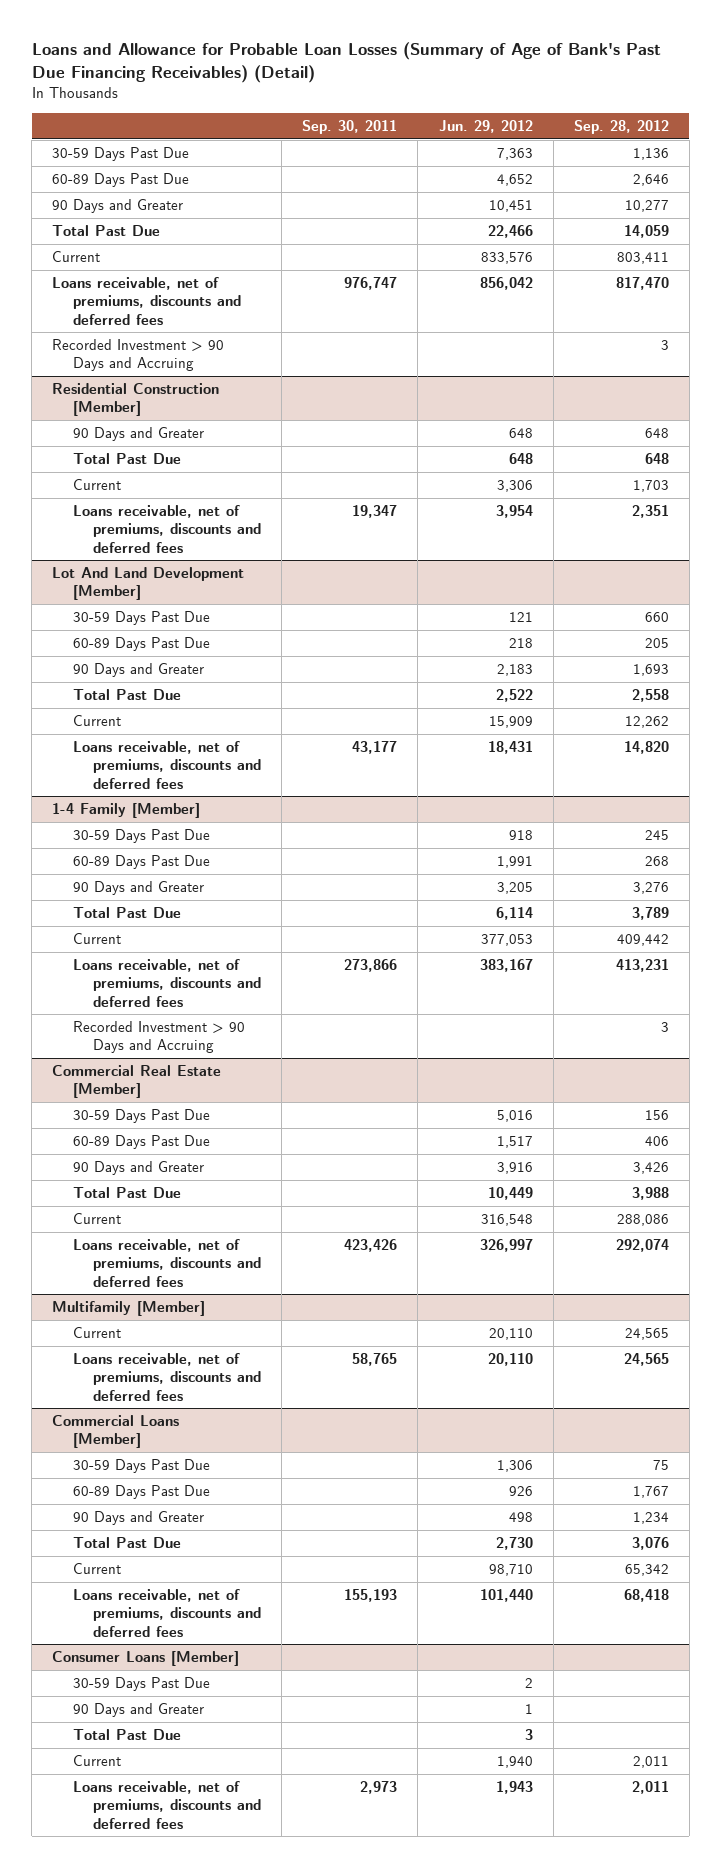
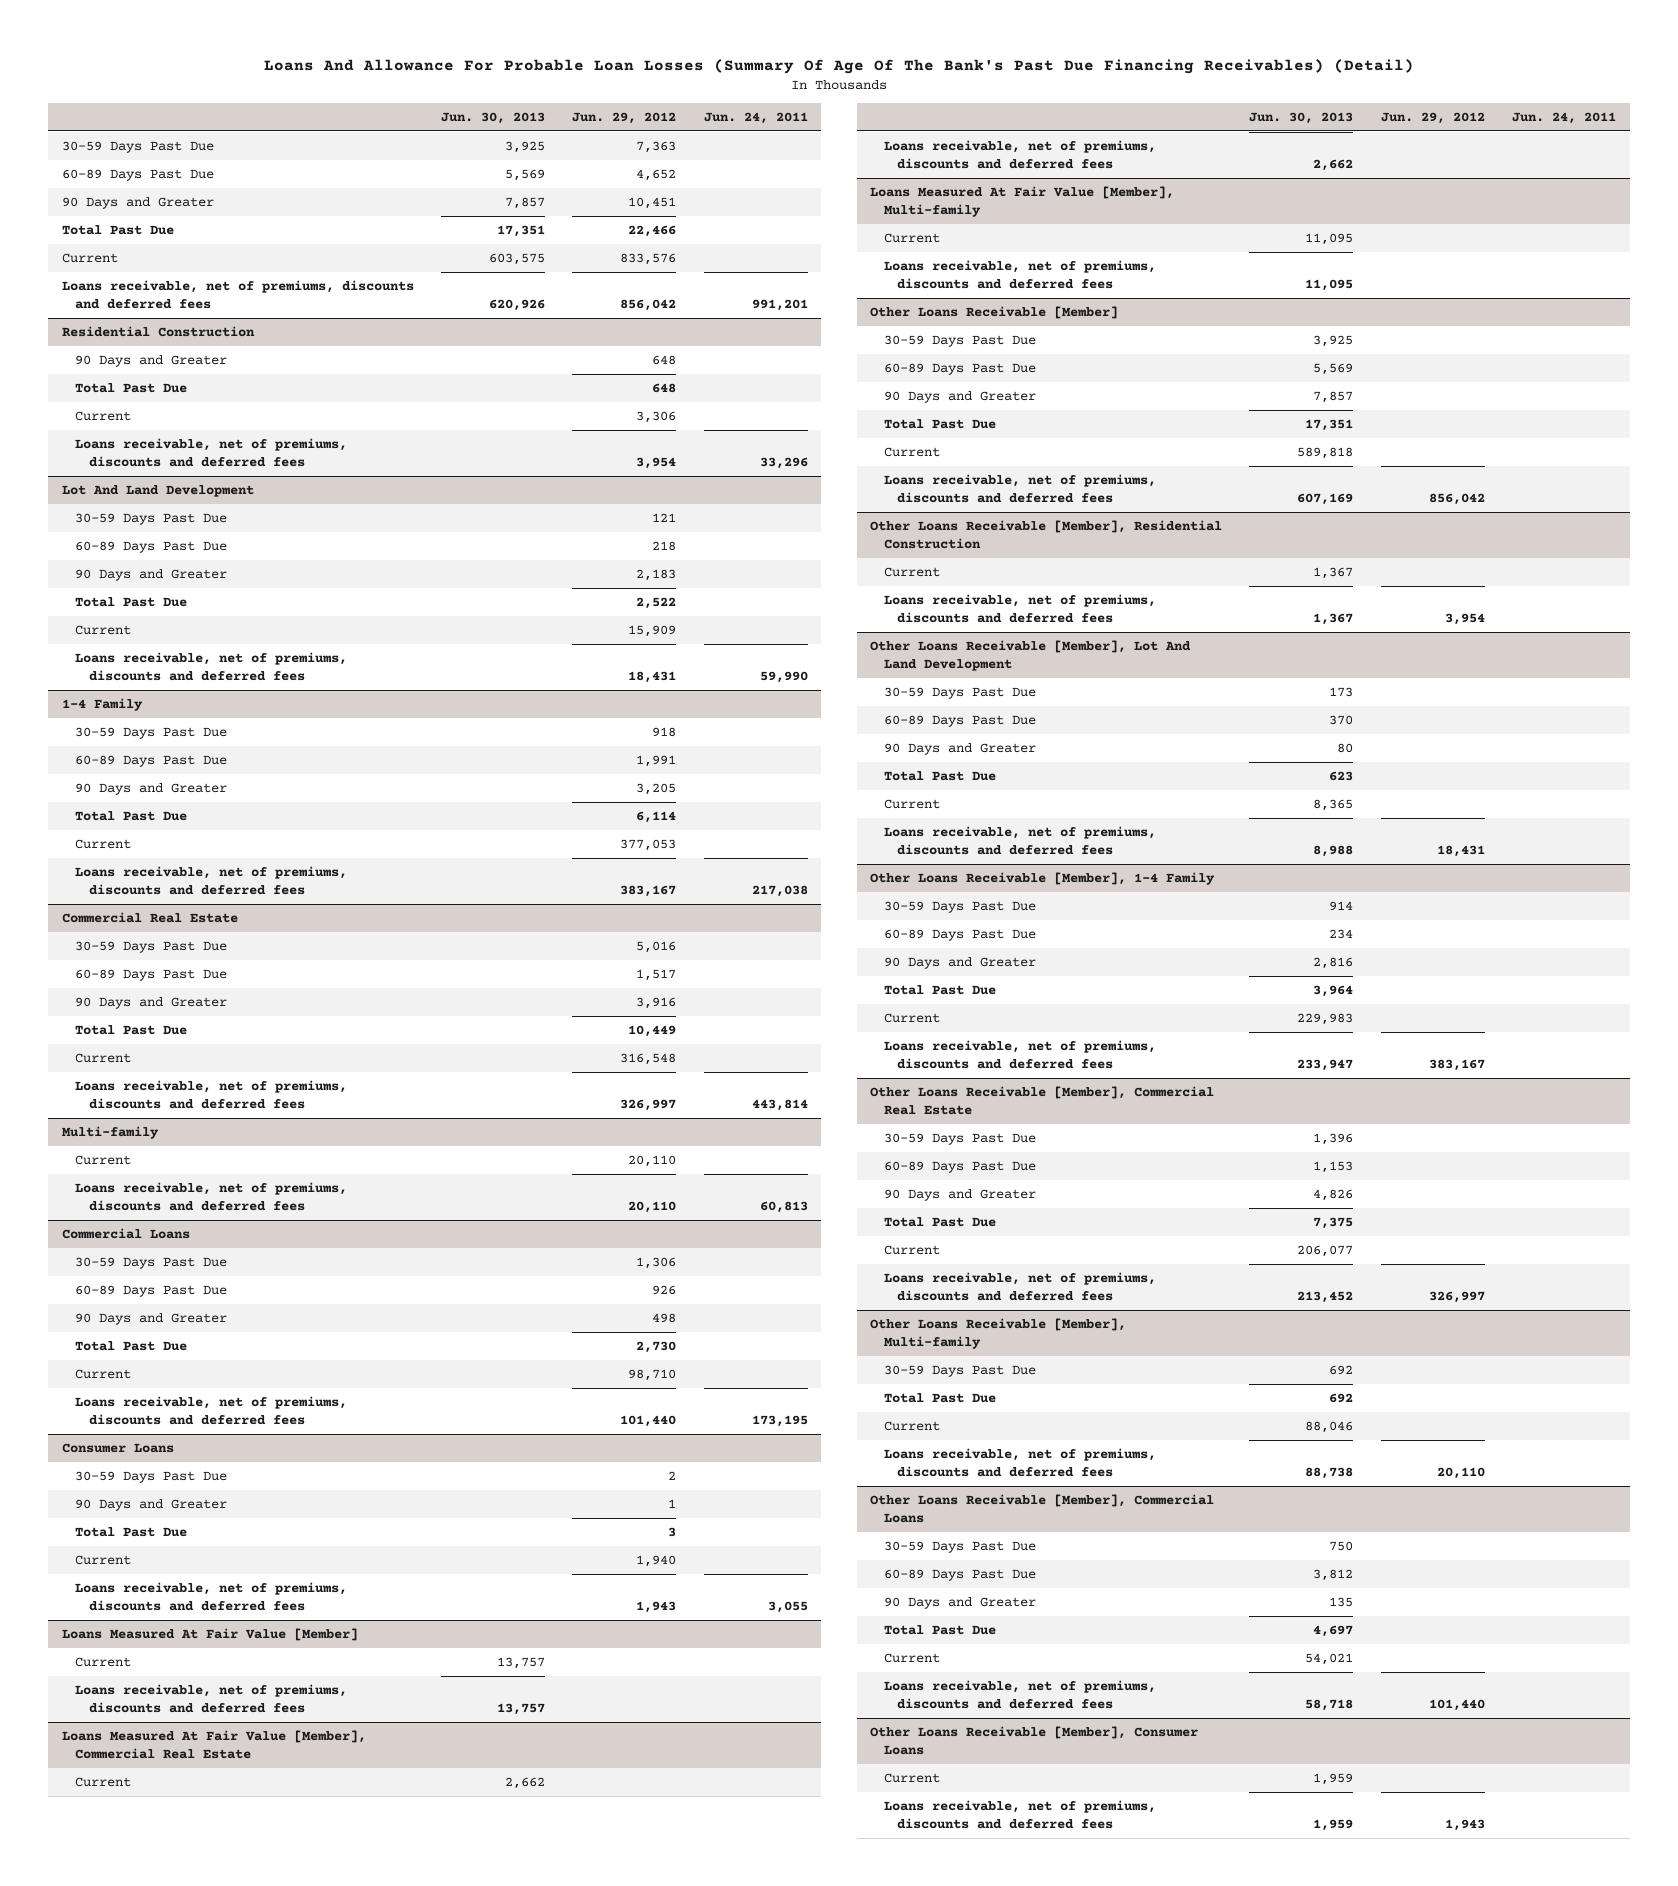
- Loans and Allowance for Probable Loan Losses (Summary of Age of Bank's Past Due Financing Receivables) (Detail)
+ Loans And Allowance For Probable Loan Losses (Summary Of Age Of The Bank's Past Due Financing Receivables) (Detail)
- | Sep. 30, 2011 | Jun. 29, 2012 | Sep. 28, 2012
+ | Jun. 30, 2013 | Jun. 29, 2012 | Jun. 24, 2011
- Recorded Investment > 90 Days and Accruing | | | 3
- Residential Construction [Member]
+ Residential Construction
- Lot And Land Development [Member]
+ Lot And Land Development
- 1-4 Family [Member]
+ 1-4 Family
- Recorded Investment > 90 Days and Accruing | | | 3
- Commercial Real Estate [Member]
+ Commercial Real Estate
- Multifamily [Member]
+ Multi-family
- Commercial Loans [Member]
+ Commercial Loans
- Consumer Loans [Member]
+ Consumer Loans
+ Loans Measured At Fair Value [Member]
+ Current | 13,757 | |
+ Loans receivable, net of premiums, discounts and deferred fees | 13,757 | |
+ Loans Measured At Fair Value [Member], Commercial Real Estate
+ Current | 2,662 | |
+ Loans receivable, net of premiums, discounts and deferred fees | 2,662 | |
+ Loans Measured At Fair Value [Member], Multi-family
+ Current | 11,095 | |
+ Loans receivable, net of premiums, discounts and deferred fees | 11,095 | |
+ Other Loans Receivable [Member]
+ 30-59 Days Past Due | 3,925 | |
+ 60-89 Days Past Due | 5,569 | |
+ 90 Days and Greater | 7,857 | |
+ Total Past Due | 17,351 | |
+ Current | 589,818 | |
+ Loans receivable, net of premiums, discounts and deferred fees | 607,169 | 856,042 |
+ Other Loans Receivable [Member], Residential Construction
+ Current | 1,367 | |
+ Loans receivable, net of premiums, discounts and deferred fees | 1,367 | 3,954 |
+ Other Loans Receivable [Member], Lot And Land Development
+ 30-59 Days Past Due | 173 | |
+ 60-89 Days Past Due | 370 | |
+ 90 Days and Greater | 80 | |
+ Total Past Due | 623 | |
+ Current | 8,365 | |
+ Loans receivable, net of premiums, discounts and deferred fees | 8,988 | 18,431 |
+ Other Loans Receivable [Member], 1-4 Family
+ 30-59 Days Past Due | 914 | |
+ 60-89 Days Past Due | 234 | |
+ 90 Days and Greater | 2,816 | |
+ Total Past Due | 3,964 | |
+ Current | 229,983 | |
+ Loans receivable, net of premiums, discounts and deferred fees | 233,947 | 383,167 |
+ Other Loans Receivable [Member], Commercial Real Estate
+ 30-59 Days Past Due | 1,396 | |
+ 60-89 Days Past Due | 1,153 | |
+ 90 Days and Greater | 4,826 | |
+ Total Past Due | 7,375 | |
+ Current | 206,077 | |
+ Loans receivable, net of premiums, discounts and deferred fees | 213,452 | 326,997 |
+ Other Loans Receivable [Member], Multi-family
+ 30-59 Days Past Due | 692 | |
+ Total Past Due | 692 | |
+ Current | 88,046 | |
+ Loans receivable, net of premiums, discounts and deferred fees | 88,738 | 20,110 |
+ Other Loans Receivable [Member], Commercial Loans
+ 30-59 Days Past Due | 750 | |
+ 60-89 Days Past Due | 3,812 | |
+ 90 Days and Greater | 135 | |
+ Total Past Due | 4,697 | |
+ Current | 54,021 | |
+ Loans receivable, net of premiums, discounts and deferred fees | 58,718 | 101,440 |
+ Other Loans Receivable [Member], Consumer Loans
+ Current | 1,959 | |
+ Loans receivable, net of premiums, discounts and deferred fees | 1,959 | 1,943 |

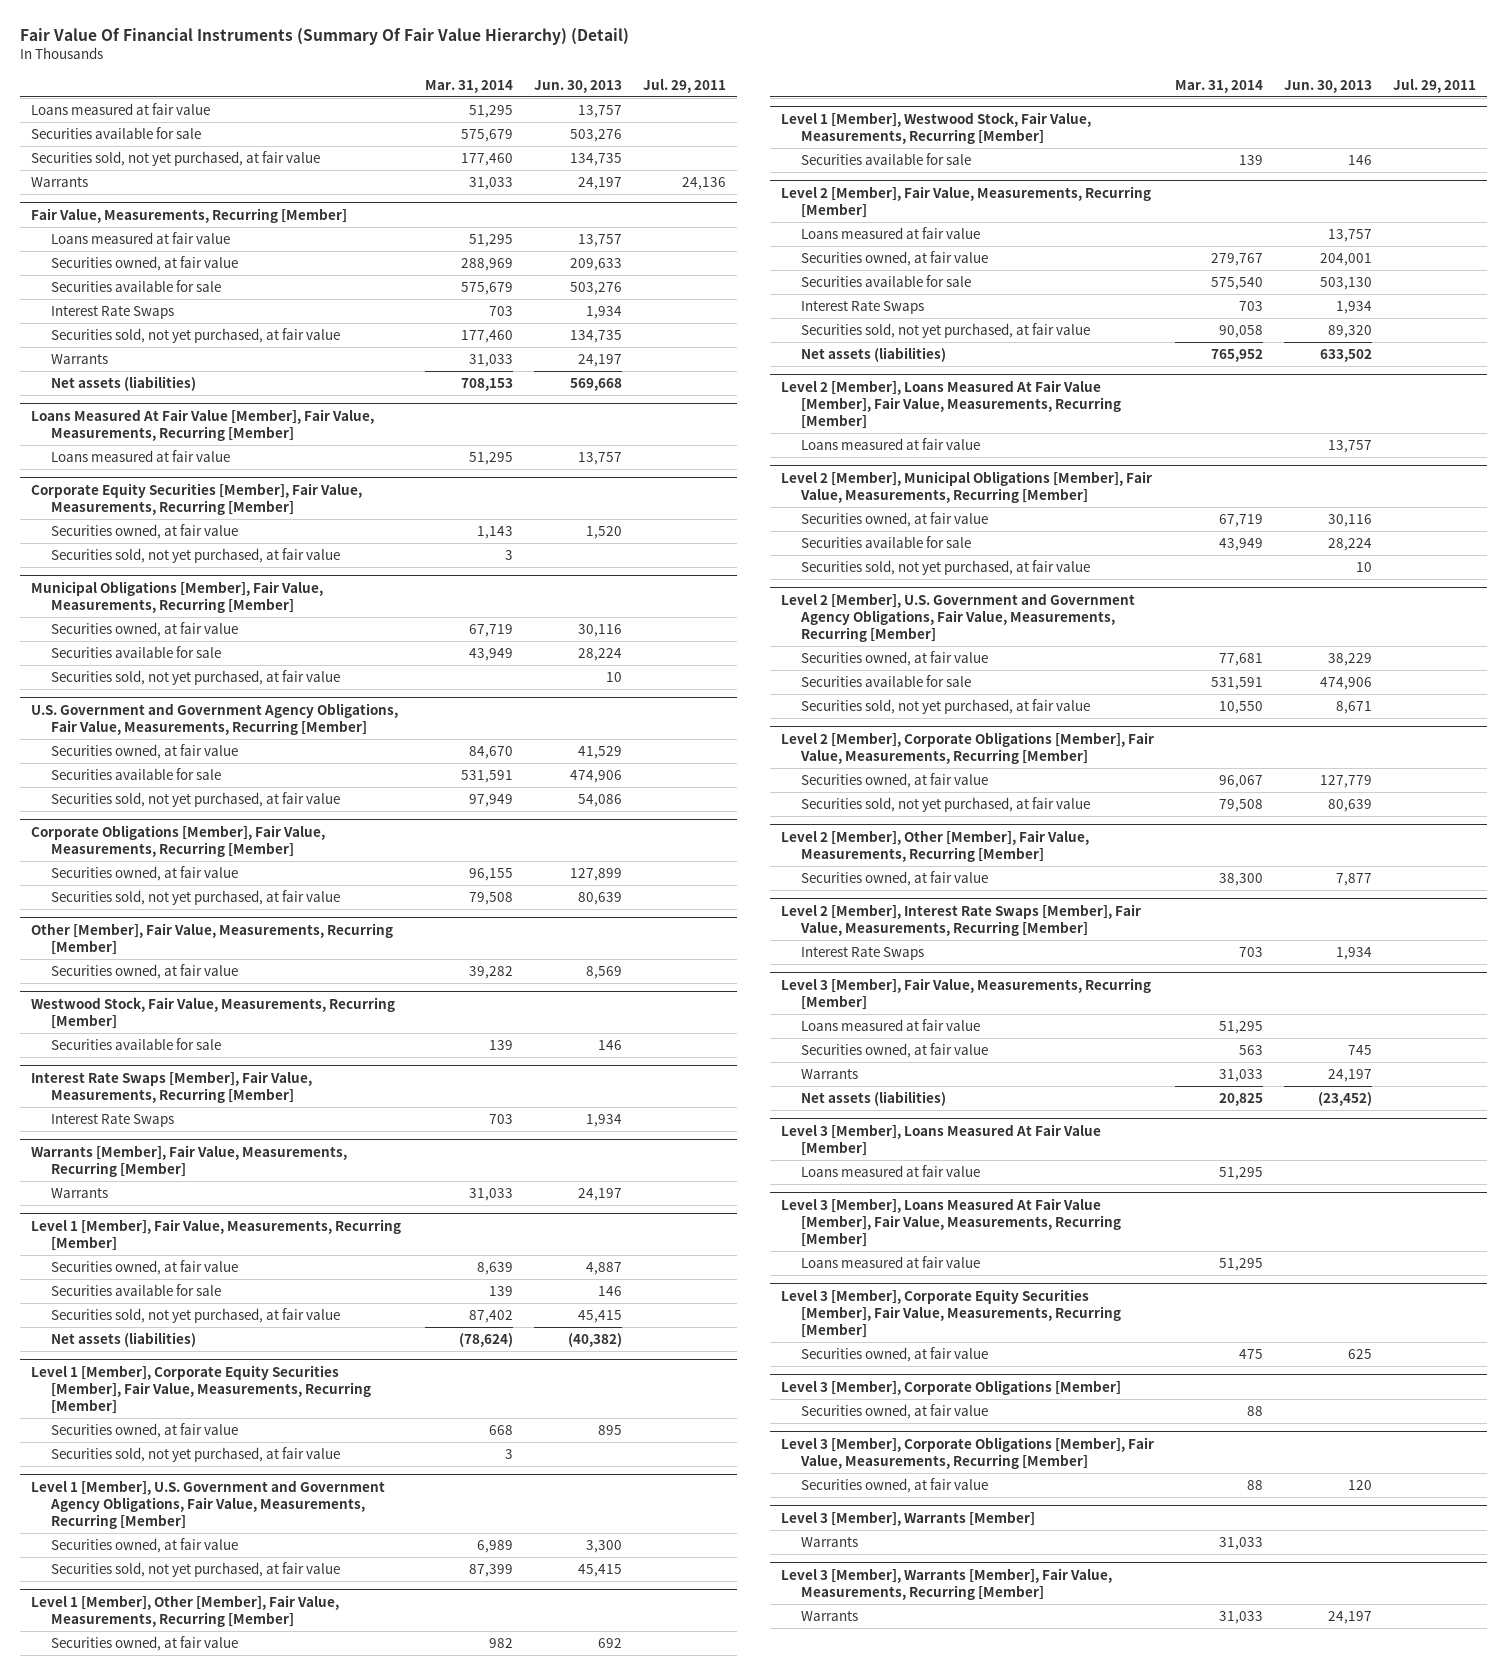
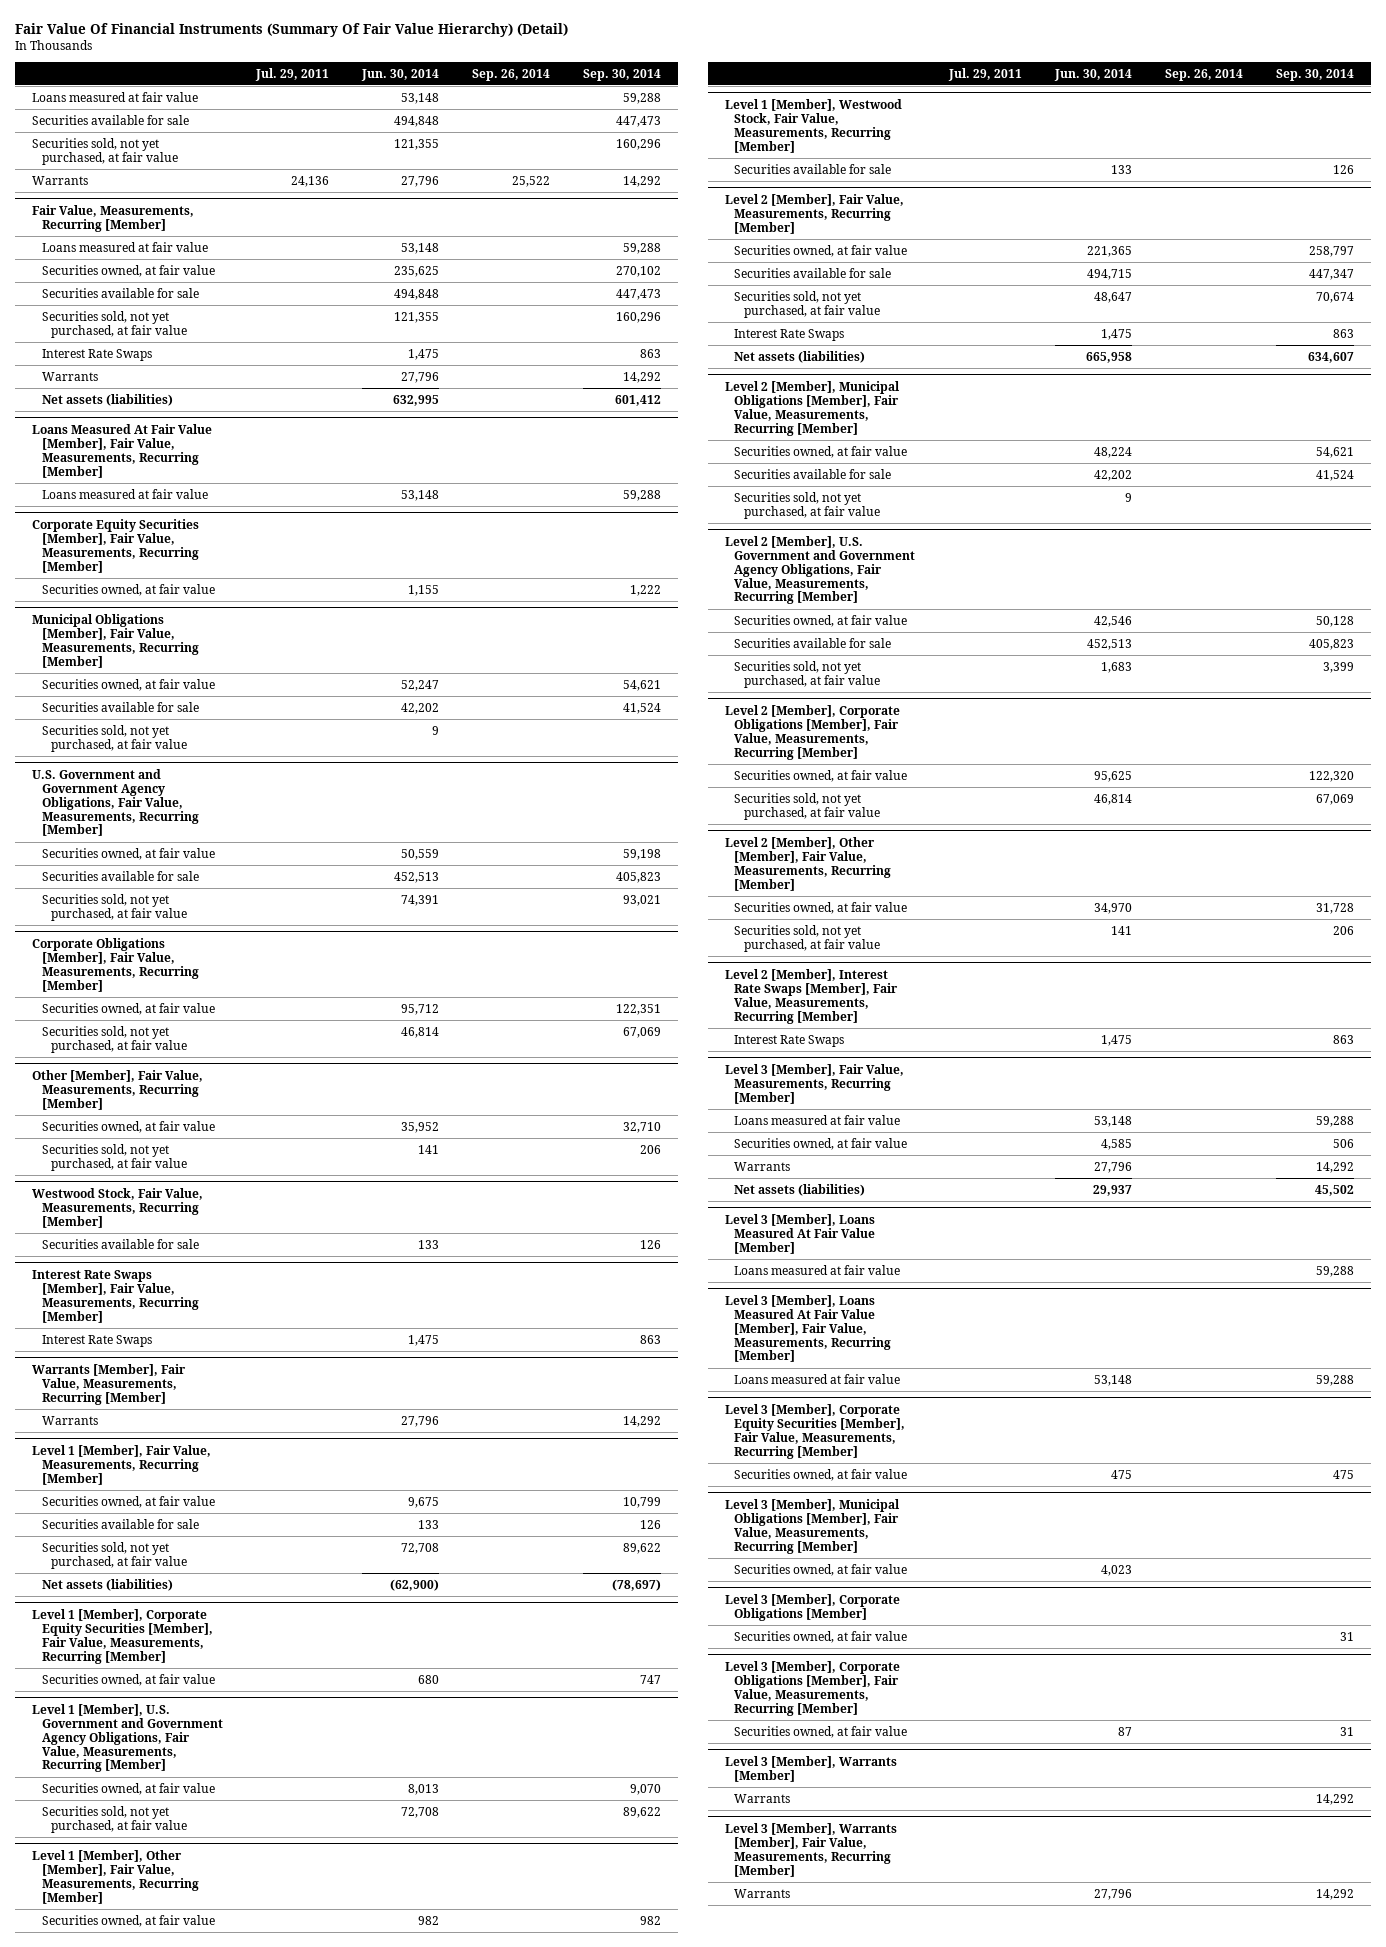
- | Mar. 31, 2014 | Jun. 30, 2013 | Jul. 29, 2011
+ | Jul. 29, 2011 | Jun. 30, 2014 | Sep. 26, 2014 | Sep. 30, 2014
@ Fair Value, Measurements, Recurring [Member]
moved down: Interest Rate Swaps | | 1,475 | | 863
@ Corporate Equity Securities [Member], Fair Value, Measurements, Recurring [Member]
- Securities sold, not yet purchased, at fair value | 3 | |
@ Other [Member], Fair Value, Measurements, Recurring [Member]
+ Securities sold, not yet purchased, at fair value | | 141 | | 206
@ Level 1 [Member], Corporate Equity Securities [Member], Fair Value, Measurements, Recurring [Member]
- Securities sold, not yet purchased, at fair value | 3 | |
@ Level 2 [Member], Fair Value, Measurements, Recurring [Member]
- Loans measured at fair value | | 13,757 |
moved down: Interest Rate Swaps | | 1,475 | | 863
- Level 2 [Member], Loans Measured At Fair Value [Member], Fair Value, Measurements, Recurring [Member]
- Loans measured at fair value | | 13,757 |
@ Level 2 [Member], Other [Member], Fair Value, Measurements, Recurring [Member]
+ Securities sold, not yet purchased, at fair value | | 141 | | 206
+ Level 3 [Member], Municipal Obligations [Member], Fair Value, Measurements, Recurring [Member]
+ Securities owned, at fair value | | 4,023 | |

